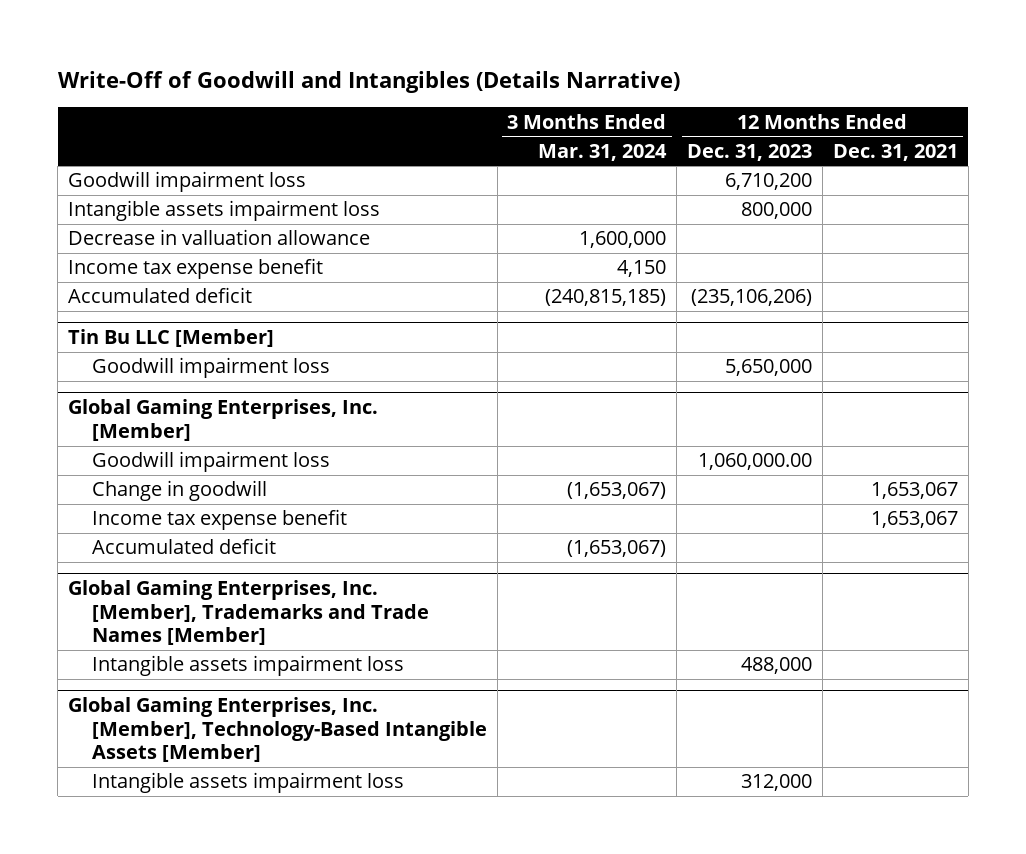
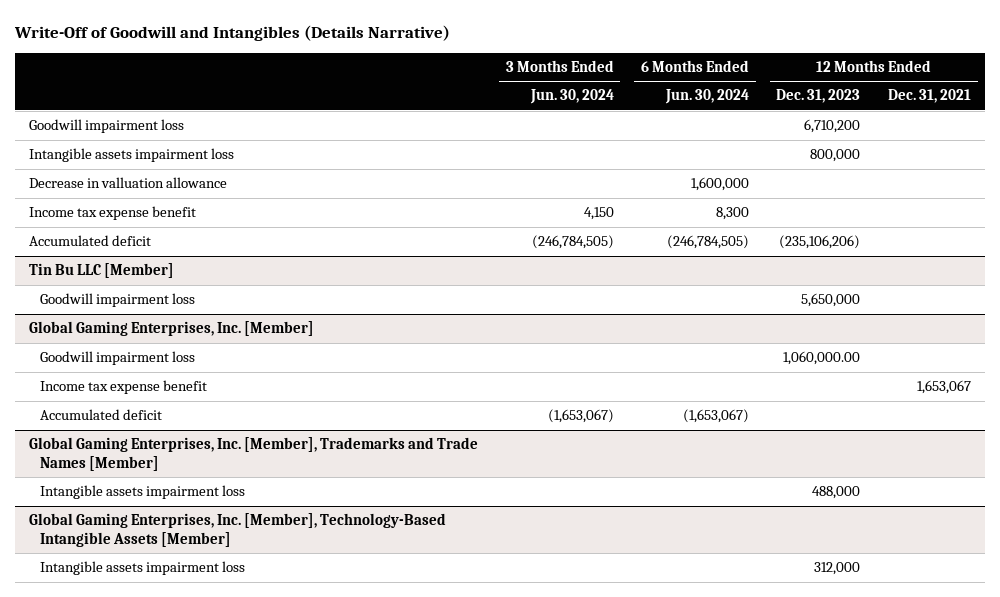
- | 3 Months Ended Mar. 31, 2024 | 12 Months Ended Dec. 31, 2023 | 12 Months Ended Dec. 31, 2021
+ | 3 Months Ended Jun. 30, 2024 | 6 Months Ended Jun. 30, 2024 | 12 Months Ended Dec. 31, 2023 | 12 Months Ended Dec. 31, 2021
@ Global Gaming Enterprises, Inc. [Member]
- Change in goodwill | (1,653,067) | | 1,653,067

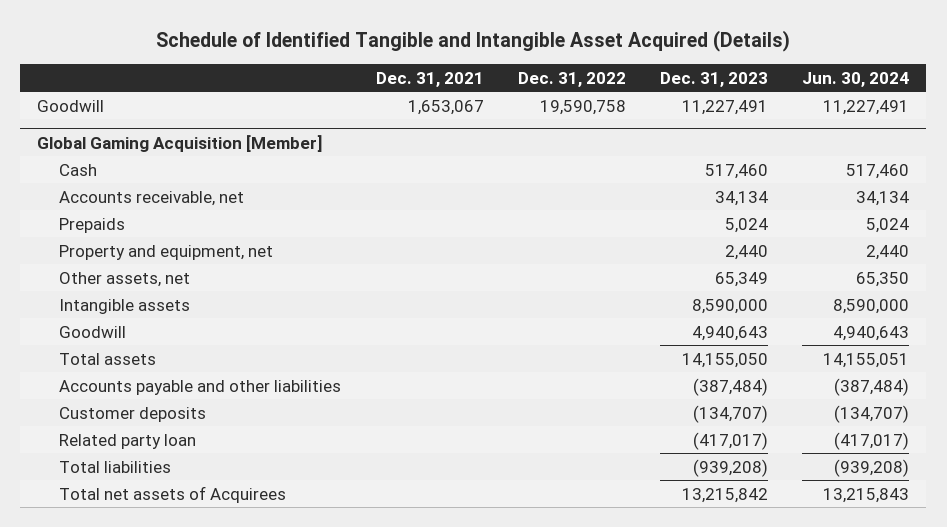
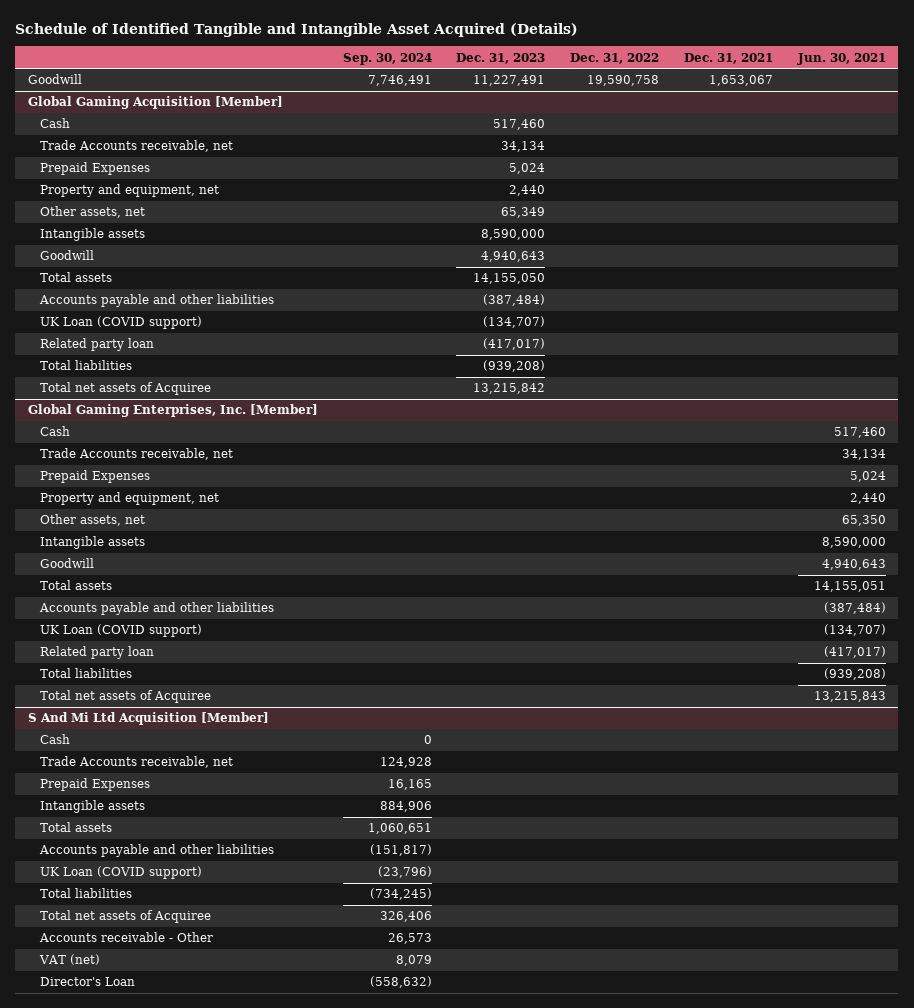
- | Dec. 31, 2021 | Dec. 31, 2022 | Dec. 31, 2023 | Jun. 30, 2024
+ | Sep. 30, 2024 | Dec. 31, 2023 | Dec. 31, 2022 | Dec. 31, 2021 | Jun. 30, 2021
@ Global Gaming Acquisition [Member]
- Accounts receivable, net | | | 34,134 | 34,134
- Prepaids | | | 5,024 | 5,024
+ Trade Accounts receivable, net | | 34,134 | | |
+ Prepaid Expenses | | 5,024 | | |
- Customer deposits | | | (134,707) | (134,707)
+ UK Loan (COVID support) | | (134,707) | | |
- Total net assets of Acquirees | | | 13,215,842 | 13,215,843
+ Total net assets of Acquiree | | 13,215,842 | | |
+ Global Gaming Enterprises, Inc. [Member]
+ Cash | | | | | 517,460
+ Trade Accounts receivable, net | | | | | 34,134
+ Prepaid Expenses | | | | | 5,024
+ Property and equipment, net | | | | | 2,440
+ Other assets, net | | | | | 65,350
+ Intangible assets | | | | | 8,590,000
+ Goodwill | | | | | 4,940,643
+ Total assets | | | | | 14,155,051
+ Accounts payable and other liabilities | | | | | (387,484)
+ UK Loan (COVID support) | | | | | (134,707)
+ Related party loan | | | | | (417,017)
+ Total liabilities | | | | | (939,208)
+ Total net assets of Acquiree | | | | | 13,215,843
+ S And Mi Ltd Acquisition [Member]
+ Cash | 0 | | | |
+ Trade Accounts receivable, net | 124,928 | | | |
+ Prepaid Expenses | 16,165 | | | |
+ Intangible assets | 884,906 | | | |
+ Total assets | 1,060,651 | | | |
+ Accounts payable and other liabilities | (151,817) | | | |
+ UK Loan (COVID support) | (23,796) | | | |
+ Total liabilities | (734,245) | | | |
+ Total net assets of Acquiree | 326,406 | | | |
+ Accounts receivable - Other | 26,573 | | | |
+ VAT (net) | 8,079 | | | |
+ Director's Loan | (558,632) | | | |

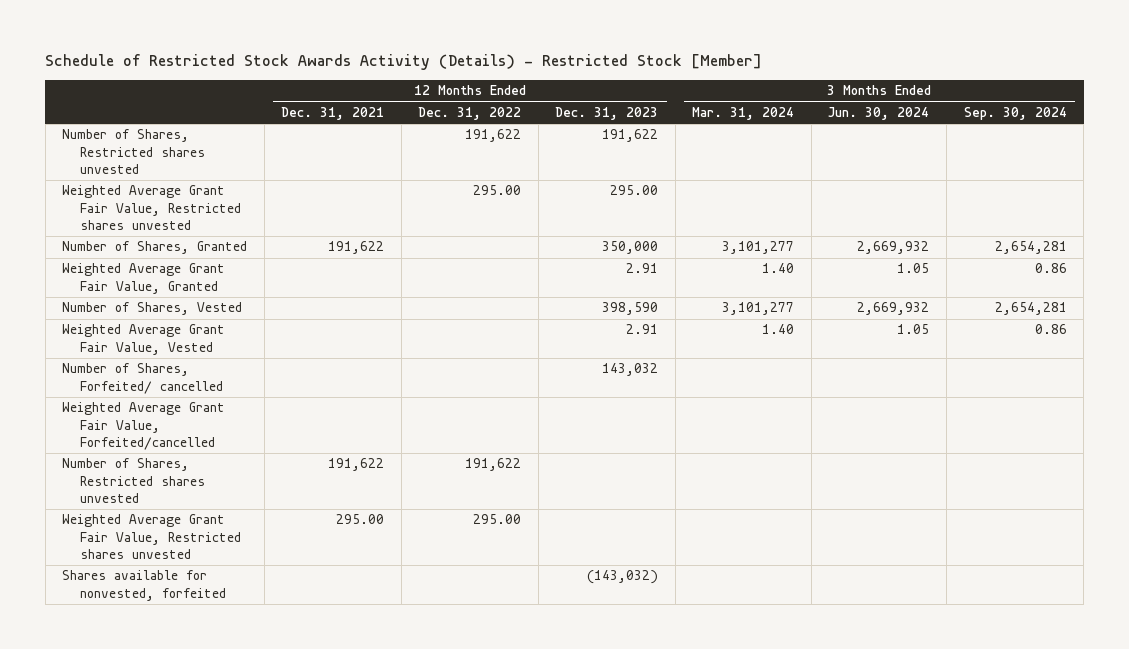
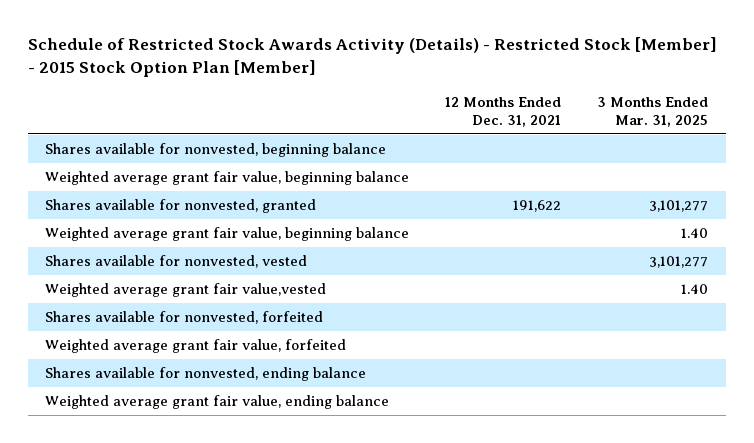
- Schedule of Restricted Stock Awards Activity (Details) - Restricted Stock [Member]
+ Schedule of Restricted Stock Awards Activity (Details) - Restricted Stock [Member] - 2015 Stock Option Plan [Member]
- | 12 Months Ended Dec. 31, 2021 | 12 Months Ended Dec. 31, 2022 | 12 Months Ended Dec. 31, 2023 | 3 Months Ended Mar. 31, 2024 | 3 Months Ended Jun. 30, 2024 | 3 Months Ended Sep. 30, 2024
+ | 12 Months Ended Dec. 31, 2021 | 3 Months Ended Mar. 31, 2025
- Number of Shares, Restricted shares unvested | | 191,622 | 191,622 | | |
- Weighted Average Grant Fair Value, Restricted shares unvested | | 295.00 | 295.00 | | |
- Number of Shares, Granted | 191,622 | | 350,000 | 3,101,277 | 2,669,932 | 2,654,281
- Weighted Average Grant Fair Value, Granted | | | 2.91 | 1.40 | 1.05 | 0.86
- Number of Shares, Vested | | | 398,590 | 3,101,277 | 2,669,932 | 2,654,281
- Weighted Average Grant Fair Value, Vested | | | 2.91 | 1.40 | 1.05 | 0.86
- Number of Shares, Forfeited/ cancelled | | | 143,032 | | |
- Weighted Average Grant Fair Value, Forfeited/cancelled
- Number of Shares, Restricted shares unvested | 191,622 | 191,622 | | | |
- Weighted Average Grant Fair Value, Restricted shares unvested | 295.00 | 295.00 | | | |
+ Shares available for nonvested, beginning balance
+ Weighted average grant fair value, beginning balance
+ Shares available for nonvested, granted | 191,622 | 3,101,277
+ Weighted average grant fair value, beginning balance | | 1.40
+ Shares available for nonvested, vested | | 3,101,277
+ Weighted average grant fair value,vested | | 1.40
+ Weighted average grant fair value, forfeited
+ Shares available for nonvested, ending balance
+ Weighted average grant fair value, ending balance

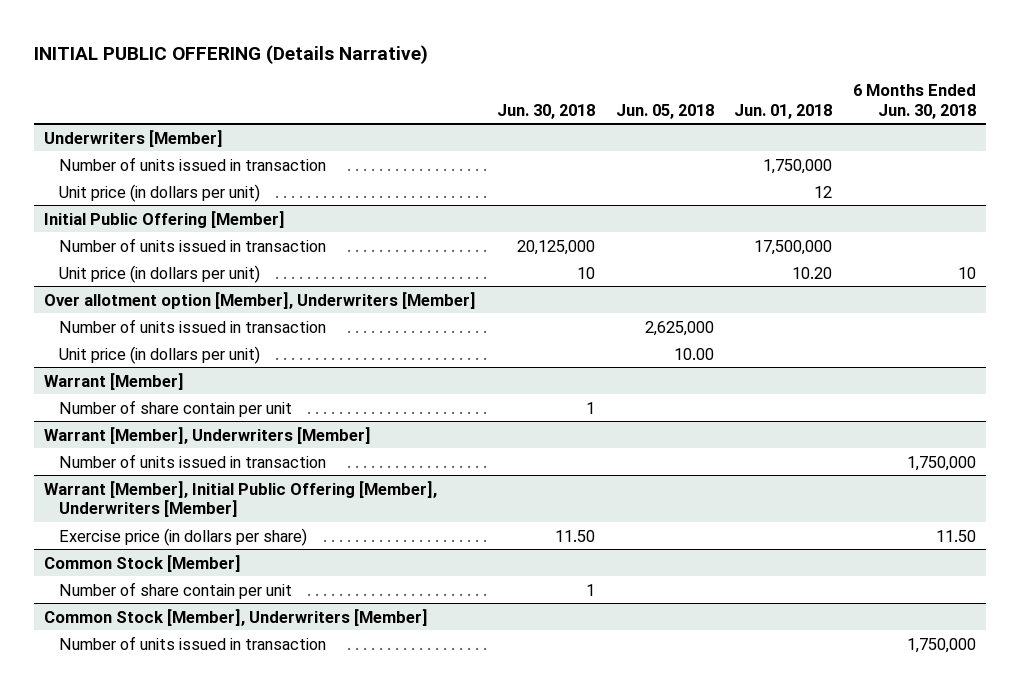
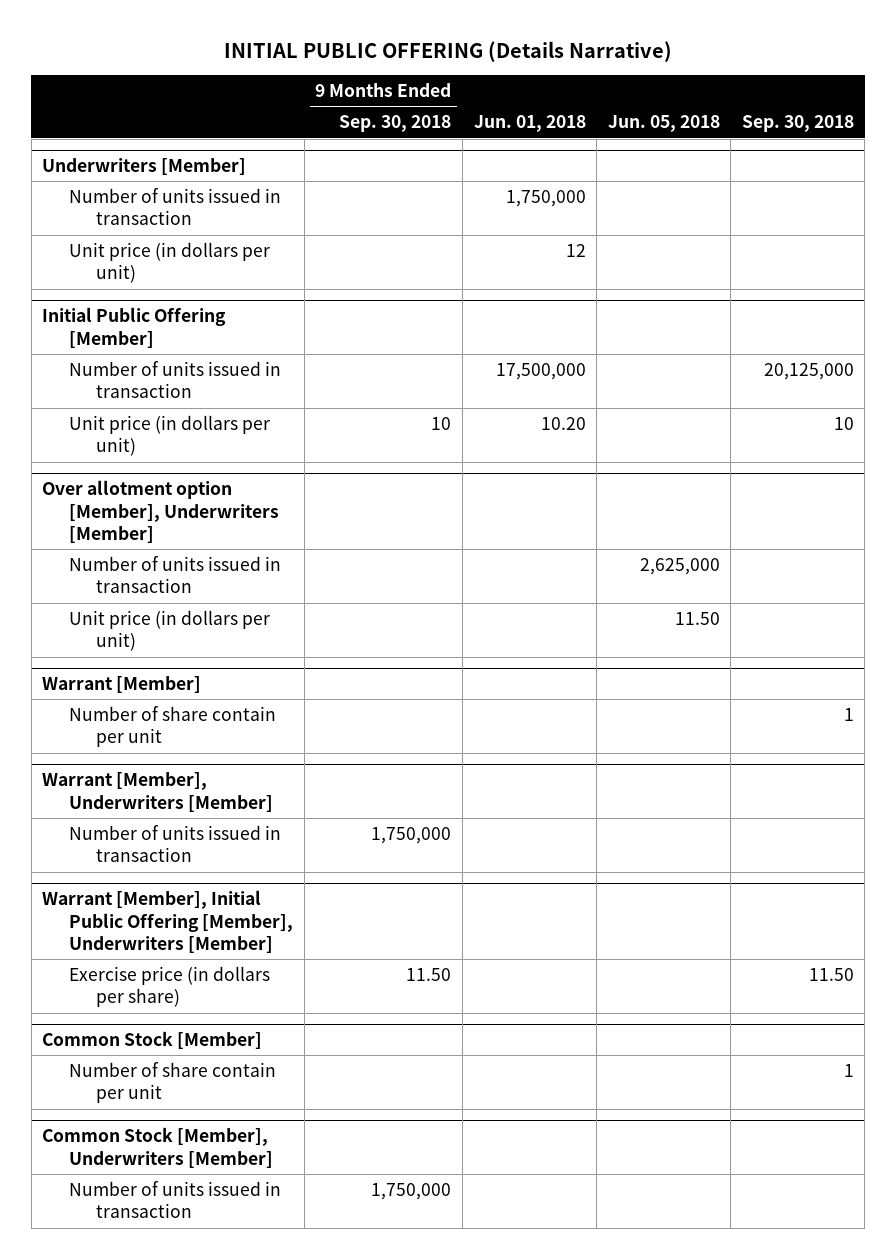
- | Jun. 30, 2018 | Jun. 05, 2018 | Jun. 01, 2018 | 6 Months Ended Jun. 30, 2018
+ | 9 Months Ended Sep. 30, 2018 | Jun. 01, 2018 | Jun. 05, 2018 | Sep. 30, 2018
@ Over allotment option [Member], Underwriters [Member]
- Unit price (in dollars per unit) | | 10.00 | |
+ Unit price (in dollars per unit) | | | 11.50 |

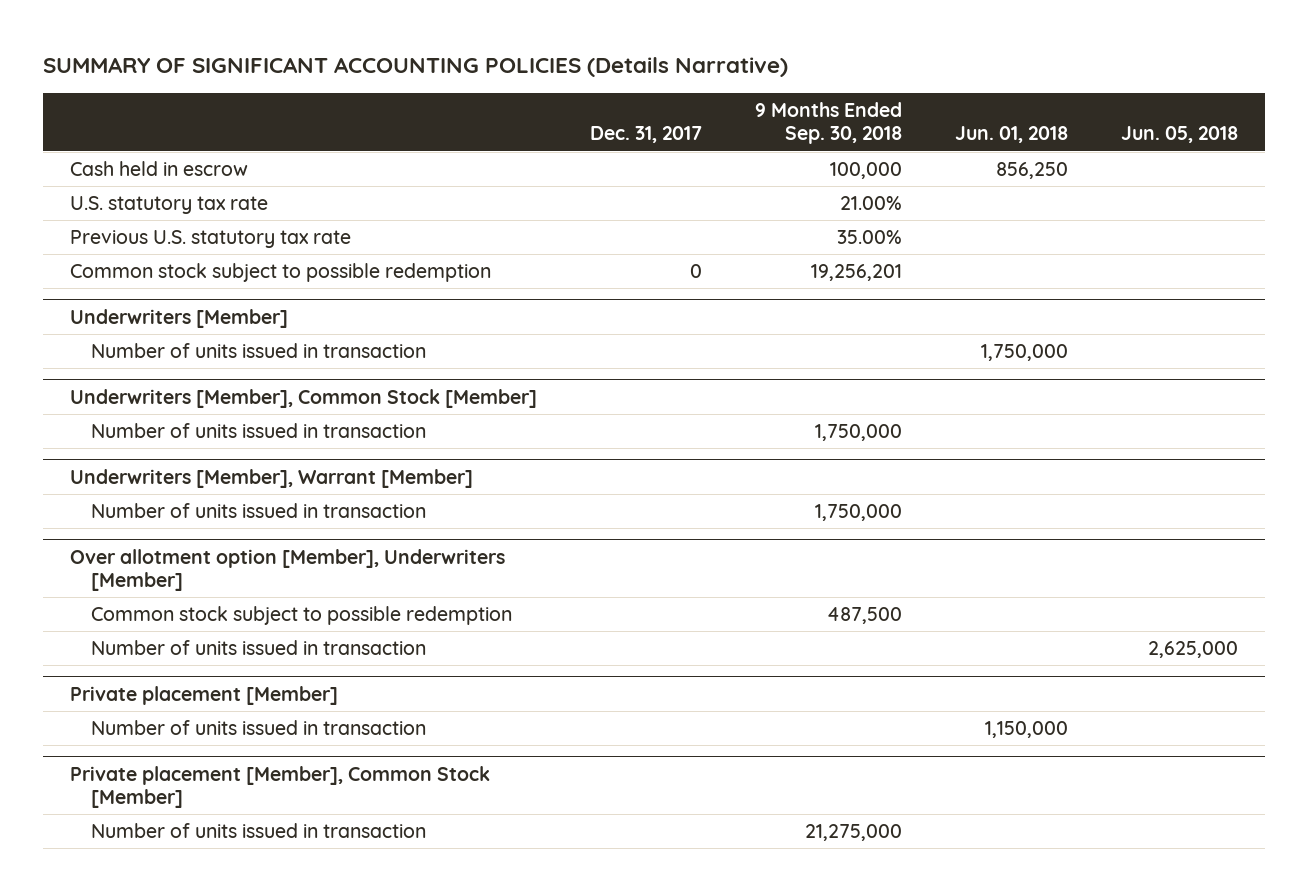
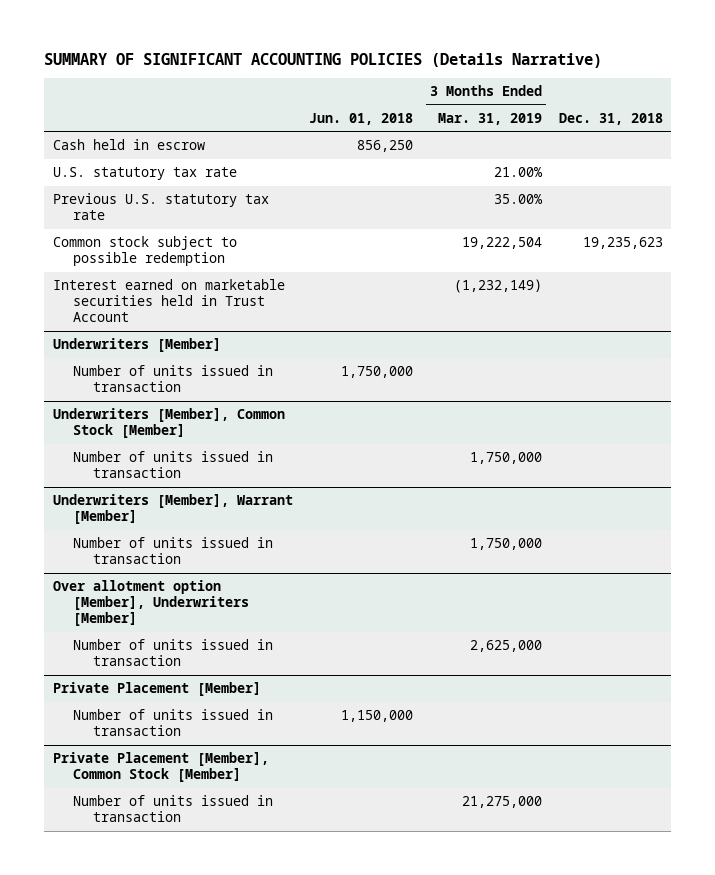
- | Dec. 31, 2017 | 9 Months Ended Sep. 30, 2018 | Jun. 01, 2018 | Jun. 05, 2018
+ | Jun. 01, 2018 | 3 Months Ended Mar. 31, 2019 | Dec. 31, 2018
+ Interest earned on marketable securities held in Trust Account | | (1,232,149) |
@ Over allotment option [Member], Underwriters [Member]
- Common stock subject to possible redemption | | 487,500 | |
- Private placement [Member]
+ Private Placement [Member]
- Private placement [Member], Common Stock [Member]
+ Private Placement [Member], Common Stock [Member]

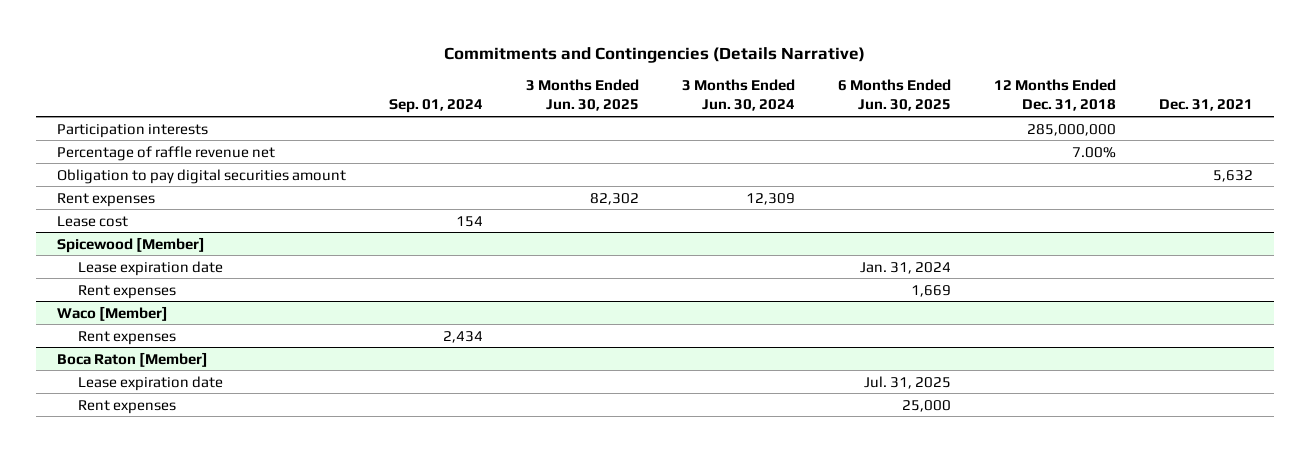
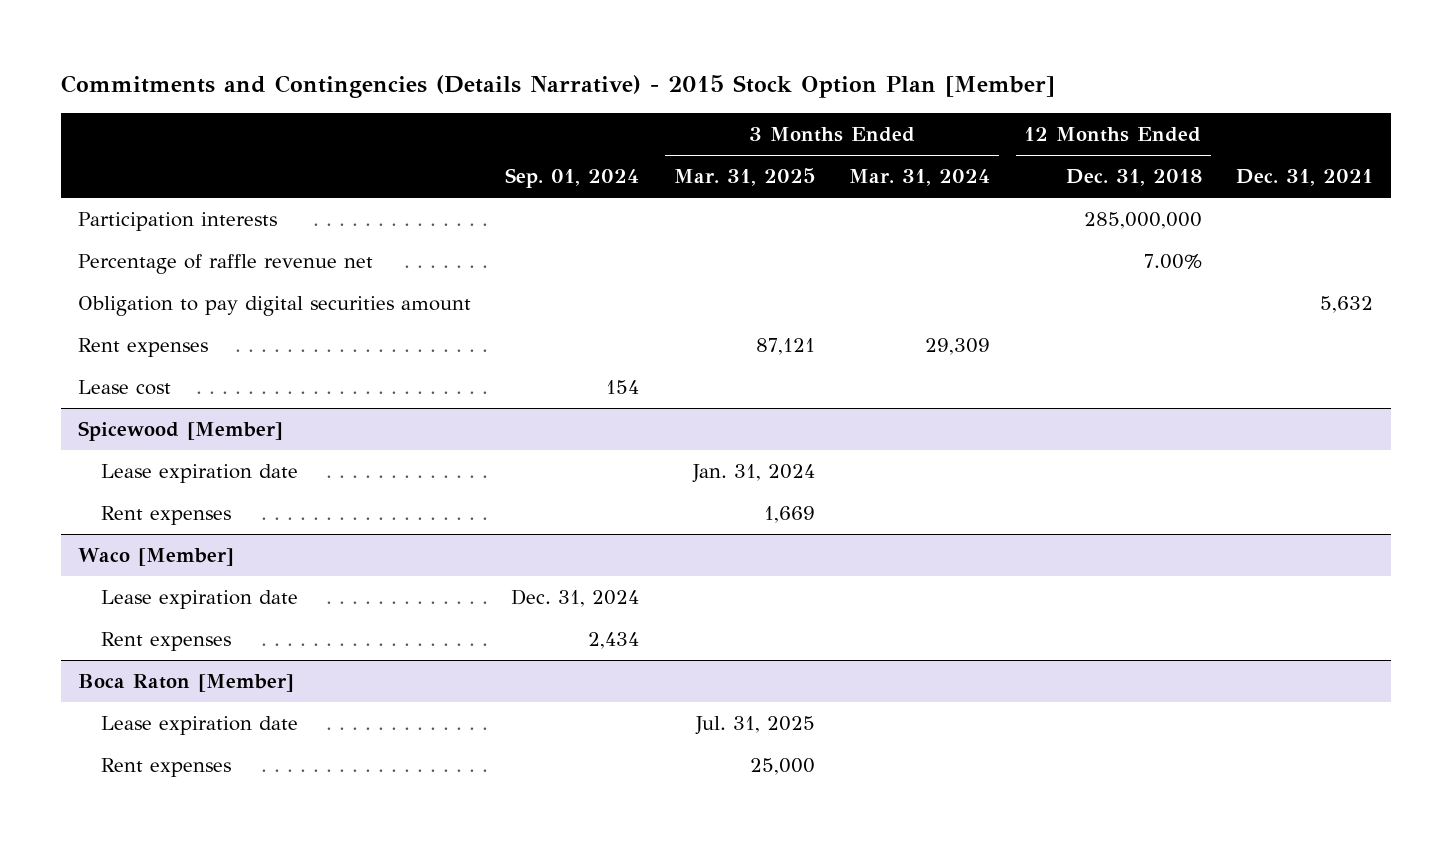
- Commitments and Contingencies (Details Narrative)
+ Commitments and Contingencies (Details Narrative) - 2015 Stock Option Plan [Member]
- | Sep. 01, 2024 | 3 Months Ended Jun. 30, 2025 | 3 Months Ended Jun. 30, 2024 | 6 Months Ended Jun. 30, 2025 | 12 Months Ended Dec. 31, 2018 | Dec. 31, 2021
+ | Sep. 01, 2024 | 3 Months Ended Mar. 31, 2025 | 3 Months Ended Mar. 31, 2024 | 12 Months Ended Dec. 31, 2018 | Dec. 31, 2021
@ Waco [Member]
+ Lease expiration date | Dec. 31, 2024 | | | |

